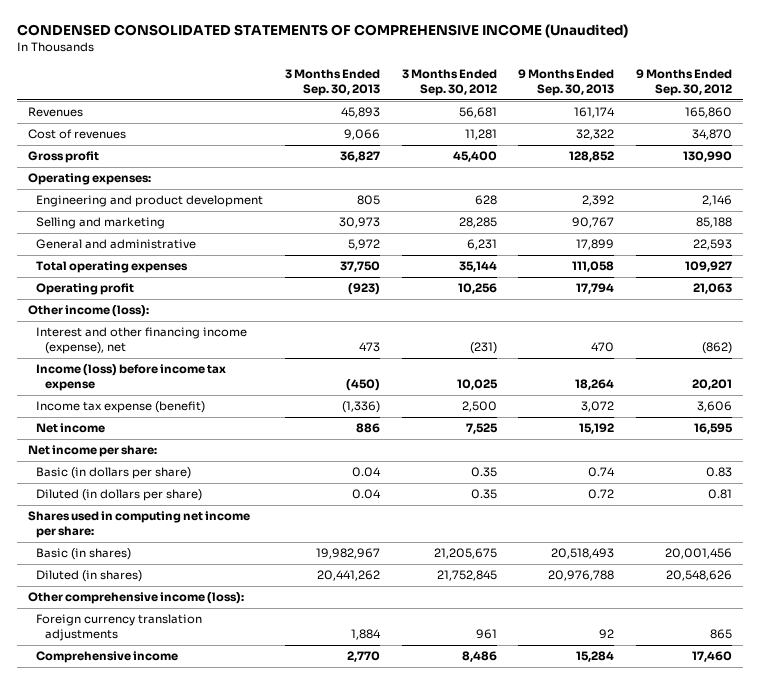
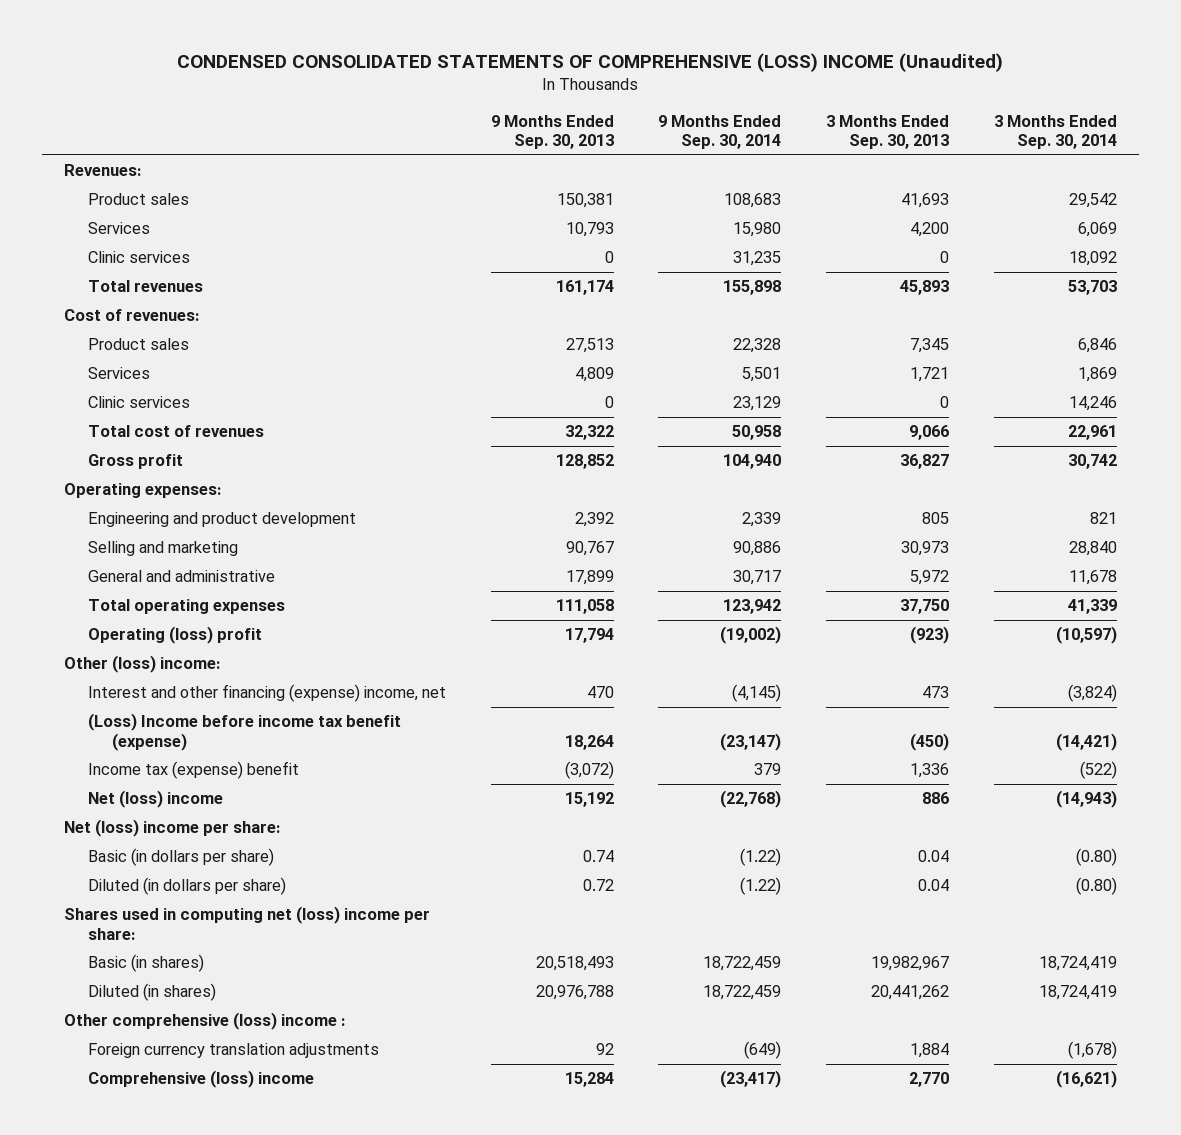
- CONDENSED CONSOLIDATED STATEMENTS OF COMPREHENSIVE INCOME (Unaudited)
+ CONDENSED CONSOLIDATED STATEMENTS OF COMPREHENSIVE (LOSS) INCOME (Unaudited)
- | 3 Months Ended Sep. 30, 2013 | 3 Months Ended Sep. 30, 2012 | 9 Months Ended Sep. 30, 2013 | 9 Months Ended Sep. 30, 2012
+ | 9 Months Ended Sep. 30, 2013 | 9 Months Ended Sep. 30, 2014 | 3 Months Ended Sep. 30, 2013 | 3 Months Ended Sep. 30, 2014
- Revenues | 45,893 | 56,681 | 161,174 | 165,860
- Cost of revenues | 9,066 | 11,281 | 32,322 | 34,870
+ Revenues:
+ Product sales | 150,381 | 108,683 | 41,693 | 29,542
+ Services | 10,793 | 15,980 | 4,200 | 6,069
+ Clinic services | 0 | 31,235 | 0 | 18,092
+ Total revenues | 161,174 | 155,898 | 45,893 | 53,703
+ Cost of revenues:
+ Product sales | 27,513 | 22,328 | 7,345 | 6,846
+ Services | 4,809 | 5,501 | 1,721 | 1,869
+ Clinic services | 0 | 23,129 | 0 | 14,246
+ Total cost of revenues | 32,322 | 50,958 | 9,066 | 22,961
- Operating profit | (923) | 10,256 | 17,794 | 21,063
- Other income (loss):
- Interest and other financing income (expense), net | 473 | (231) | 470 | (862)
- Income (loss) before income tax expense | (450) | 10,025 | 18,264 | 20,201
- Income tax expense (benefit) | (1,336) | 2,500 | 3,072 | 3,606
- Net income | 886 | 7,525 | 15,192 | 16,595
- Net income per share:
+ Operating (loss) profit | 17,794 | (19,002) | (923) | (10,597)
+ Other (loss) income:
+ Interest and other financing (expense) income, net | 470 | (4,145) | 473 | (3,824)
+ (Loss) Income before income tax benefit (expense) | 18,264 | (23,147) | (450) | (14,421)
+ Income tax (expense) benefit | (3,072) | 379 | 1,336 | (522)
+ Net (loss) income | 15,192 | (22,768) | 886 | (14,943)
+ Net (loss) income per share:
- Shares used in computing net income per share:
+ Shares used in computing net (loss) income per share:
- Other comprehensive income (loss):
+ Other comprehensive (loss) income :
- Comprehensive income | 2,770 | 8,486 | 15,284 | 17,460
+ Comprehensive (loss) income | 15,284 | (23,417) | 2,770 | (16,621)

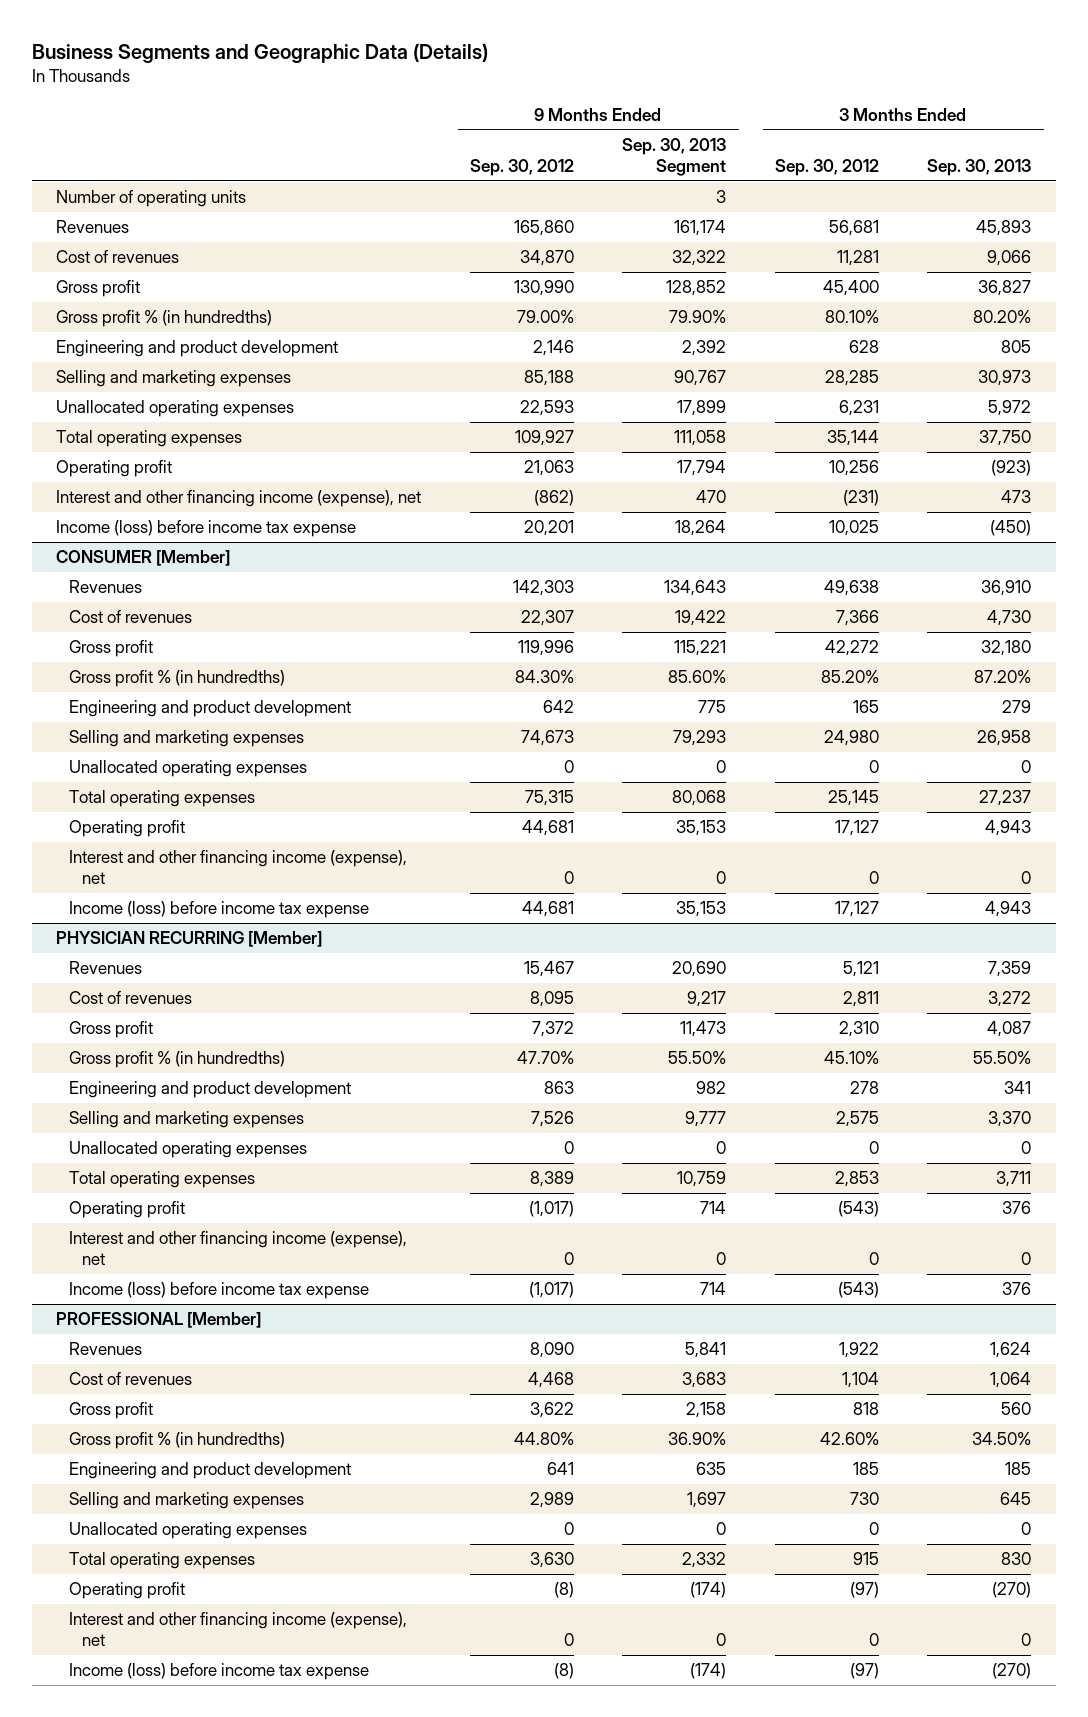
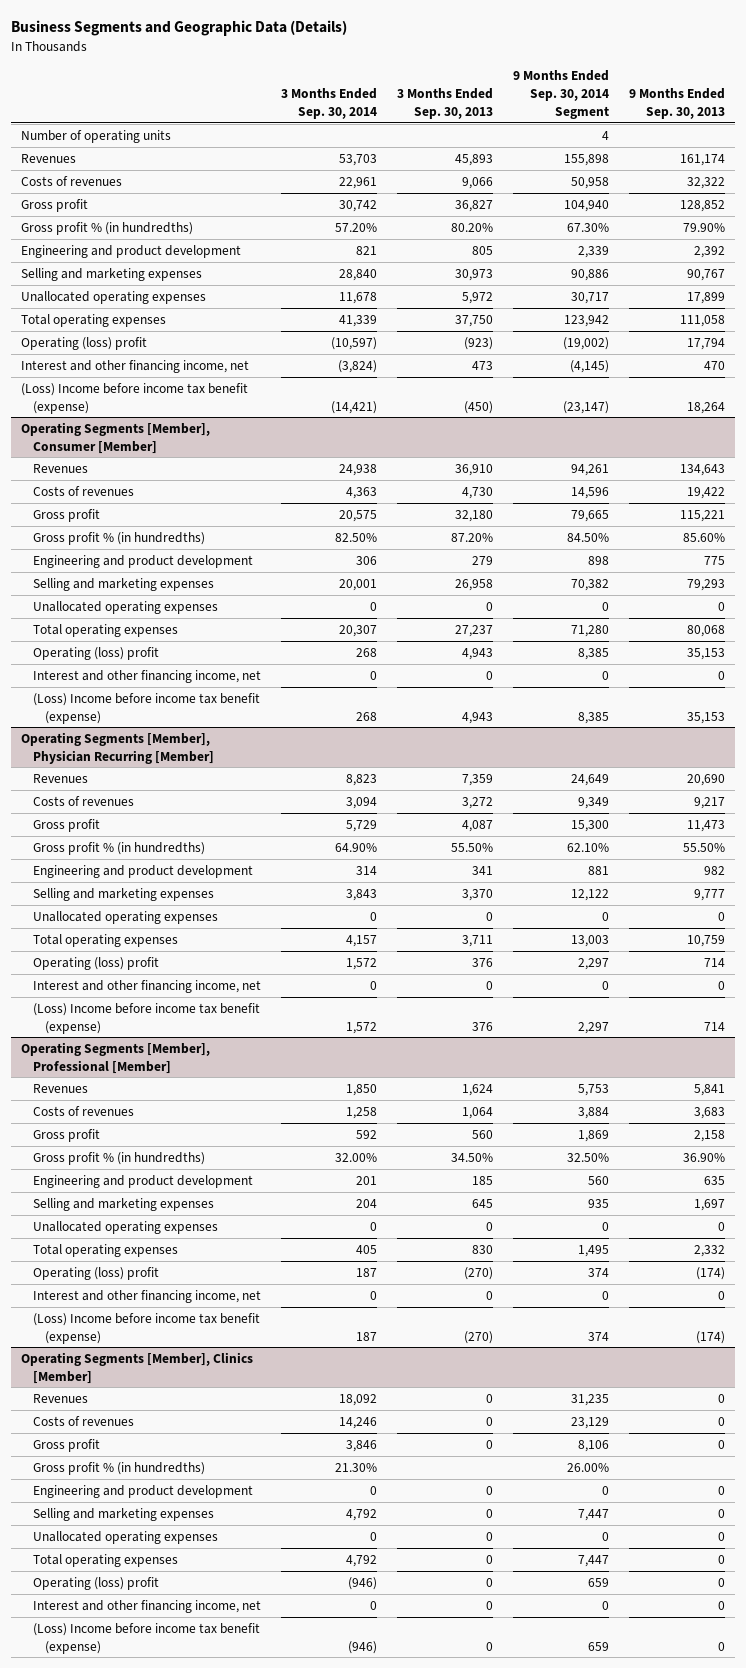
- | 9 Months Ended Sep. 30, 2012 | 9 Months Ended Sep. 30, 2013 Segment | 3 Months Ended Sep. 30, 2012 | 3 Months Ended Sep. 30, 2013
+ | 3 Months Ended Sep. 30, 2014 | 3 Months Ended Sep. 30, 2013 | 9 Months Ended Sep. 30, 2014 Segment | 9 Months Ended Sep. 30, 2013
- Cost of revenues | 34,870 | 32,322 | 11,281 | 9,066
+ Costs of revenues | 22,961 | 9,066 | 50,958 | 32,322
- Operating profit | 21,063 | 17,794 | 10,256 | (923)
- Interest and other financing income (expense), net | (862) | 470 | (231) | 473
- Income (loss) before income tax expense | 20,201 | 18,264 | 10,025 | (450)
- CONSUMER [Member]
+ Operating (loss) profit | (10,597) | (923) | (19,002) | 17,794
+ Interest and other financing income, net | (3,824) | 473 | (4,145) | 470
+ (Loss) Income before income tax benefit (expense) | (14,421) | (450) | (23,147) | 18,264
+ Operating Segments [Member], Consumer [Member]
- Cost of revenues | 22,307 | 19,422 | 7,366 | 4,730
+ Costs of revenues | 4,363 | 4,730 | 14,596 | 19,422
- Operating profit | 44,681 | 35,153 | 17,127 | 4,943
- Interest and other financing income (expense), net | 0 | 0 | 0 | 0
- Income (loss) before income tax expense | 44,681 | 35,153 | 17,127 | 4,943
- PHYSICIAN RECURRING [Member]
+ Operating (loss) profit | 268 | 4,943 | 8,385 | 35,153
+ Interest and other financing income, net | 0 | 0 | 0 | 0
+ (Loss) Income before income tax benefit (expense) | 268 | 4,943 | 8,385 | 35,153
+ Operating Segments [Member], Physician Recurring [Member]
- Cost of revenues | 8,095 | 9,217 | 2,811 | 3,272
+ Costs of revenues | 3,094 | 3,272 | 9,349 | 9,217
- Operating profit | (1,017) | 714 | (543) | 376
- Interest and other financing income (expense), net | 0 | 0 | 0 | 0
- Income (loss) before income tax expense | (1,017) | 714 | (543) | 376
- PROFESSIONAL [Member]
+ Operating (loss) profit | 1,572 | 376 | 2,297 | 714
+ Interest and other financing income, net | 0 | 0 | 0 | 0
+ (Loss) Income before income tax benefit (expense) | 1,572 | 376 | 2,297 | 714
+ Operating Segments [Member], Professional [Member]
- Cost of revenues | 4,468 | 3,683 | 1,104 | 1,064
+ Costs of revenues | 1,258 | 1,064 | 3,884 | 3,683
- Operating profit | (8) | (174) | (97) | (270)
- Interest and other financing income (expense), net | 0 | 0 | 0 | 0
- Income (loss) before income tax expense | (8) | (174) | (97) | (270)
+ Operating (loss) profit | 187 | (270) | 374 | (174)
+ Interest and other financing income, net | 0 | 0 | 0 | 0
+ (Loss) Income before income tax benefit (expense) | 187 | (270) | 374 | (174)
+ Operating Segments [Member], Clinics [Member]
+ Revenues | 18,092 | 0 | 31,235 | 0
+ Costs of revenues | 14,246 | 0 | 23,129 | 0
+ Gross profit | 3,846 | 0 | 8,106 | 0
+ Gross profit % (in hundredths) | 21.30% | | 26.00% |
+ Engineering and product development | 0 | 0 | 0 | 0
+ Selling and marketing expenses | 4,792 | 0 | 7,447 | 0
+ Unallocated operating expenses | 0 | 0 | 0 | 0
+ Total operating expenses | 4,792 | 0 | 7,447 | 0
+ Operating (loss) profit | (946) | 0 | 659 | 0
+ Interest and other financing income, net | 0 | 0 | 0 | 0
+ (Loss) Income before income tax benefit (expense) | (946) | 0 | 659 | 0

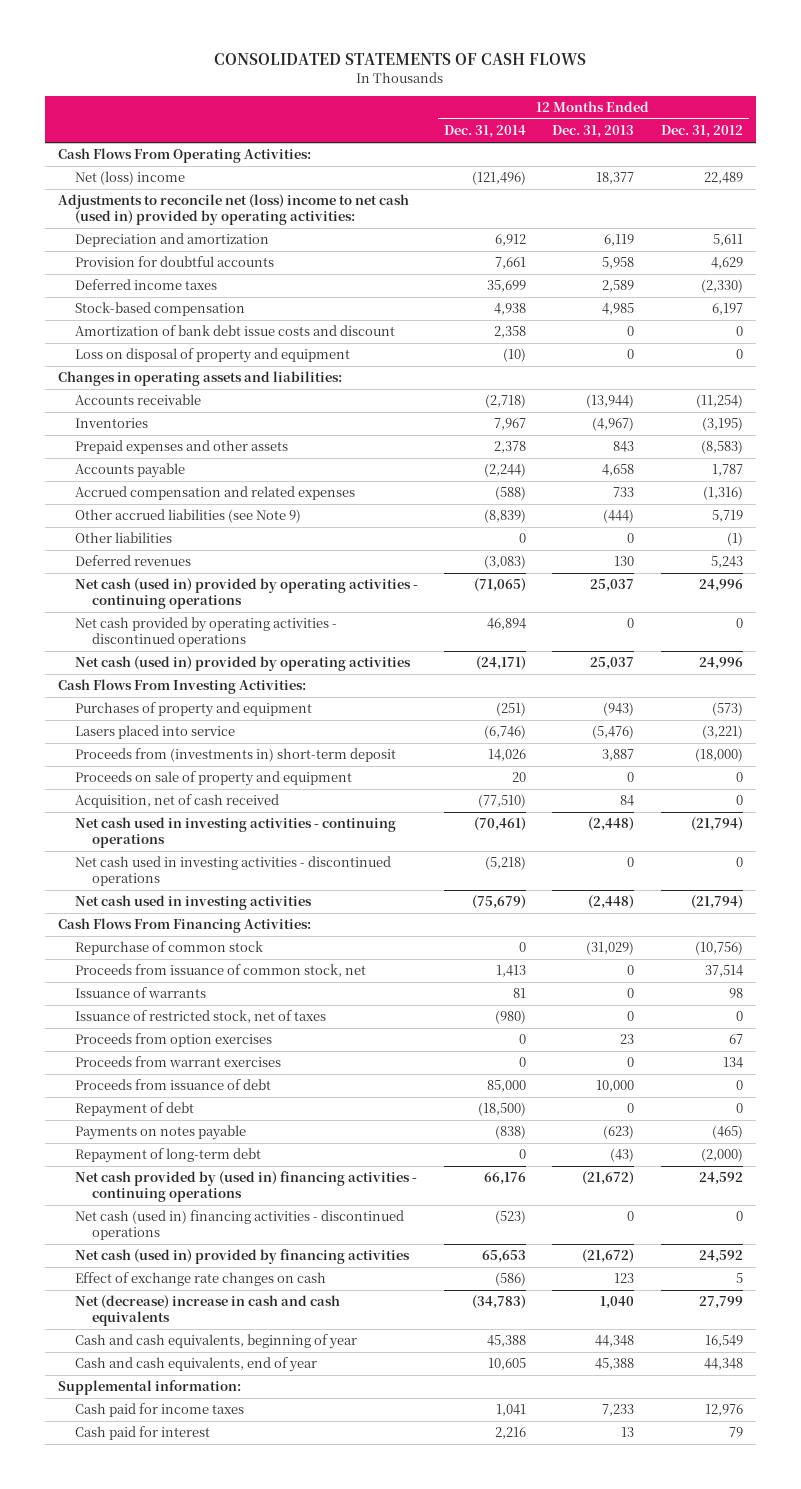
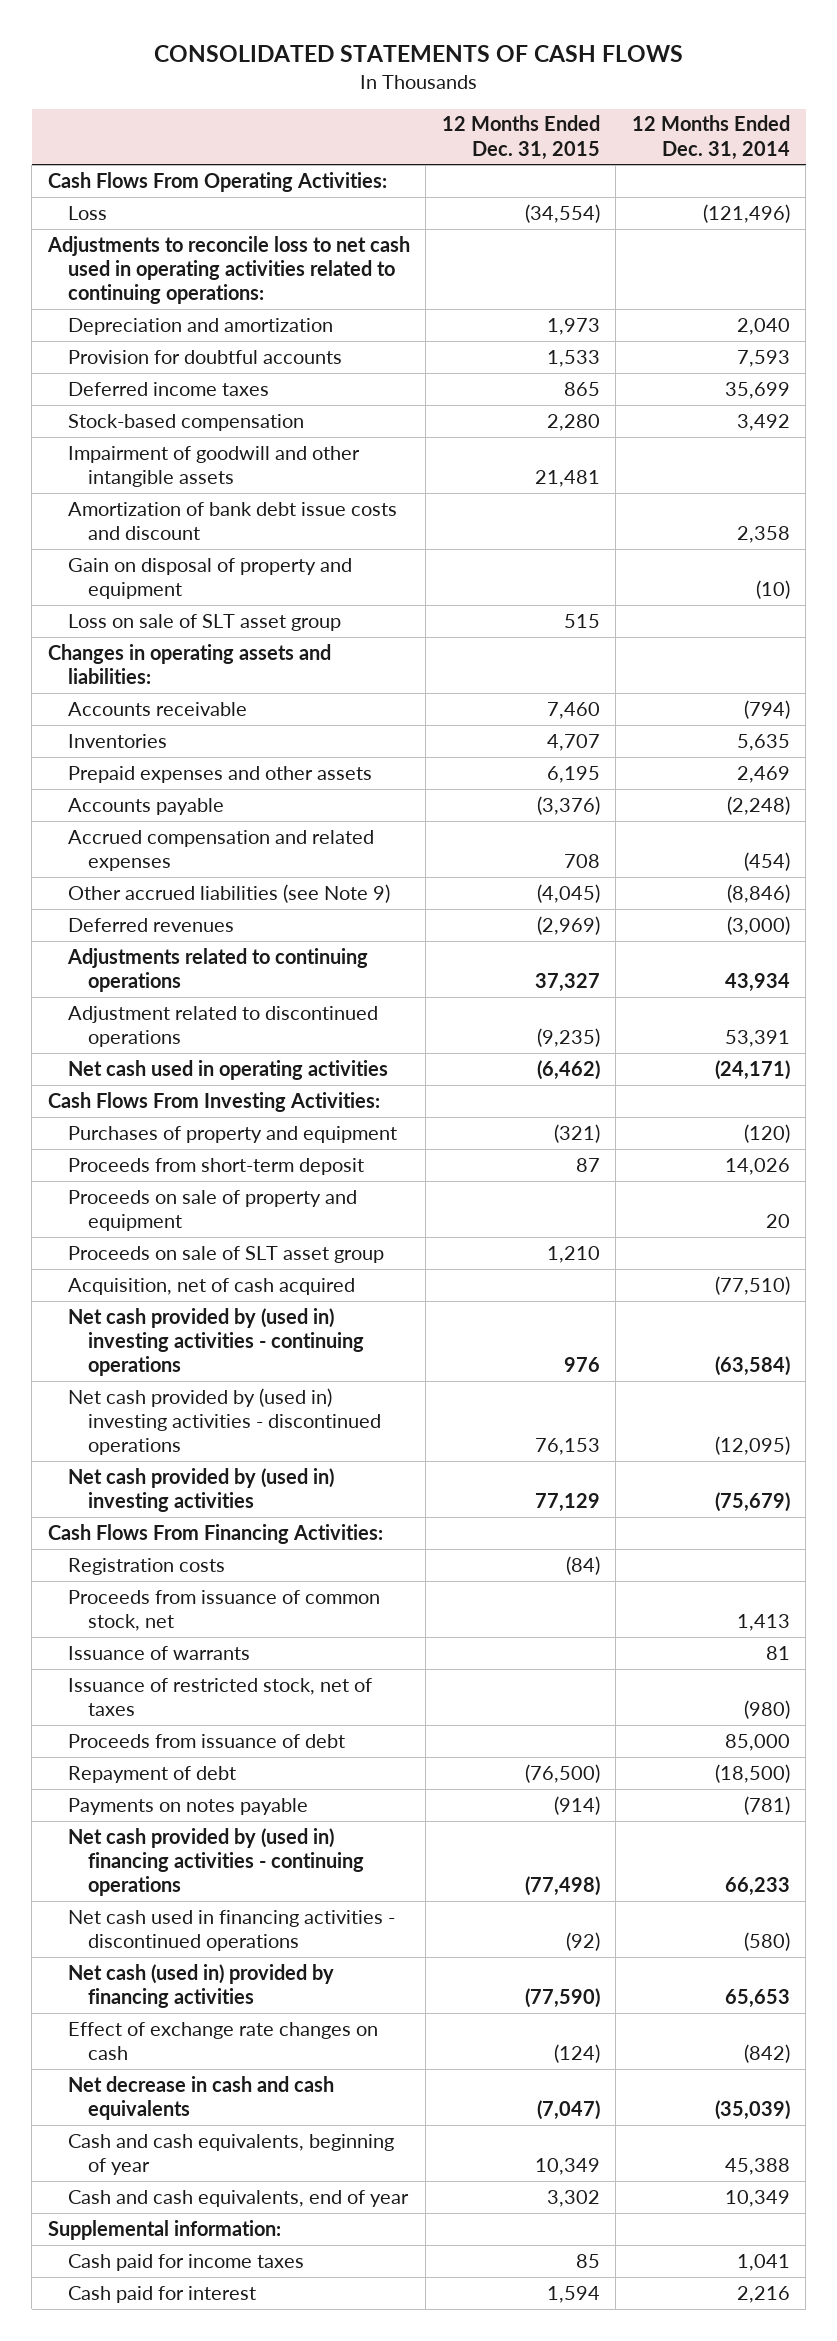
- | 12 Months Ended Dec. 31, 2014 | 12 Months Ended Dec. 31, 2013 | 12 Months Ended Dec. 31, 2012
+ | 12 Months Ended Dec. 31, 2015 | 12 Months Ended Dec. 31, 2014
- Net (loss) income | (121,496) | 18,377 | 22,489
- Adjustments to reconcile net (loss) income to net cash (used in) provided by operating activities:
- Depreciation and amortization | 6,912 | 6,119 | 5,611
- Provision for doubtful accounts | 7,661 | 5,958 | 4,629
+ Loss | (34,554) | (121,496)
+ Adjustments to reconcile loss to net cash used in operating activities related to continuing operations:
+ Depreciation and amortization | 1,973 | 2,040
+ Provision for doubtful accounts | 1,533 | 7,593
- Stock-based compensation | 4,938 | 4,985 | 6,197
+ Stock-based compensation | 2,280 | 3,492
+ Impairment of goodwill and other intangible assets | 21,481 |
- Loss on disposal of property and equipment | (10) | 0 | 0
+ Gain on disposal of property and equipment | | (10)
+ Loss on sale of SLT asset group | 515 |
- Accounts receivable | (2,718) | (13,944) | (11,254)
- Inventories | 7,967 | (4,967) | (3,195)
- Prepaid expenses and other assets | 2,378 | 843 | (8,583)
- Accounts payable | (2,244) | 4,658 | 1,787
- Accrued compensation and related expenses | (588) | 733 | (1,316)
- Other accrued liabilities (see Note 9) | (8,839) | (444) | 5,719
- Other liabilities | 0 | 0 | (1)
- Deferred revenues | (3,083) | 130 | 5,243
- Net cash (used in) provided by operating activities - continuing operations | (71,065) | 25,037 | 24,996
- Net cash provided by operating activities - discontinued operations | 46,894 | 0 | 0
- Net cash (used in) provided by operating activities | (24,171) | 25,037 | 24,996
+ Accounts receivable | 7,460 | (794)
+ Inventories | 4,707 | 5,635
+ Prepaid expenses and other assets | 6,195 | 2,469
+ Accounts payable | (3,376) | (2,248)
+ Accrued compensation and related expenses | 708 | (454)
+ Other accrued liabilities (see Note 9) | (4,045) | (8,846)
+ Deferred revenues | (2,969) | (3,000)
+ Adjustments related to continuing operations | 37,327 | 43,934
+ Adjustment related to discontinued operations | (9,235) | 53,391
+ Net cash used in operating activities | (6,462) | (24,171)
- Purchases of property and equipment | (251) | (943) | (573)
- Lasers placed into service | (6,746) | (5,476) | (3,221)
- Proceeds from (investments in) short-term deposit | 14,026 | 3,887 | (18,000)
+ Purchases of property and equipment | (321) | (120)
+ Proceeds from short-term deposit | 87 | 14,026
- Acquisition, net of cash received | (77,510) | 84 | 0
- Net cash used in investing activities - continuing operations | (70,461) | (2,448) | (21,794)
- Net cash used in investing activities - discontinued operations | (5,218) | 0 | 0
- Net cash used in investing activities | (75,679) | (2,448) | (21,794)
+ Proceeds on sale of SLT asset group | 1,210 |
+ Acquisition, net of cash acquired | | (77,510)
+ Net cash provided by (used in) investing activities - continuing operations | 976 | (63,584)
+ Net cash provided by (used in) investing activities - discontinued operations | 76,153 | (12,095)
+ Net cash provided by (used in) investing activities | 77,129 | (75,679)
- Repurchase of common stock | 0 | (31,029) | (10,756)
+ Registration costs | (84) |
- Proceeds from option exercises | 0 | 23 | 67
- Proceeds from warrant exercises | 0 | 0 | 134
- Payments on notes payable | (838) | (623) | (465)
- Repayment of long-term debt | 0 | (43) | (2,000)
- Net cash provided by (used in) financing activities - continuing operations | 66,176 | (21,672) | 24,592
- Net cash (used in) financing activities - discontinued operations | (523) | 0 | 0
+ Payments on notes payable | (914) | (781)
+ Net cash provided by (used in) financing activities - continuing operations | (77,498) | 66,233
+ Net cash used in financing activities - discontinued operations | (92) | (580)
- Effect of exchange rate changes on cash | (586) | 123 | 5
- Net (decrease) increase in cash and cash equivalents | (34,783) | 1,040 | 27,799
+ Effect of exchange rate changes on cash | (124) | (842)
+ Net decrease in cash and cash equivalents | (7,047) | (35,039)
- Cash and cash equivalents, end of year | 10,605 | 45,388 | 44,348
+ Cash and cash equivalents, end of year | 3,302 | 10,349

